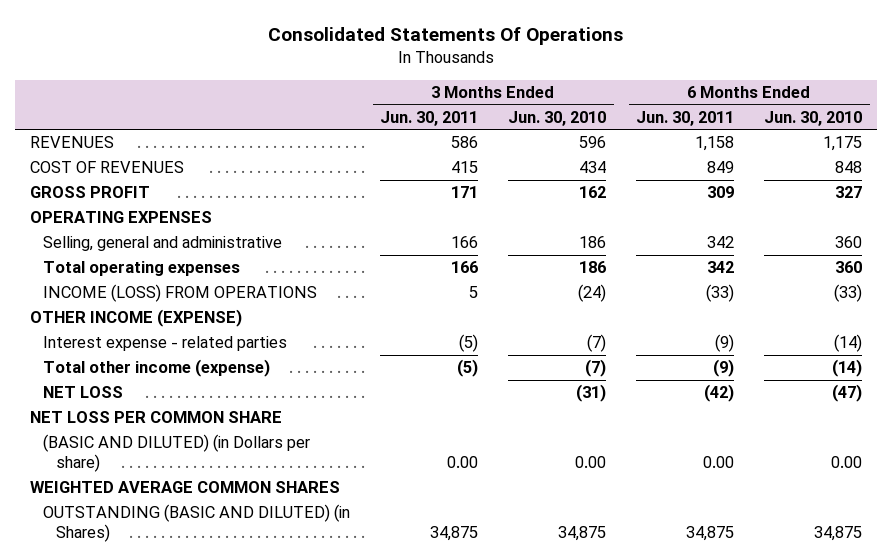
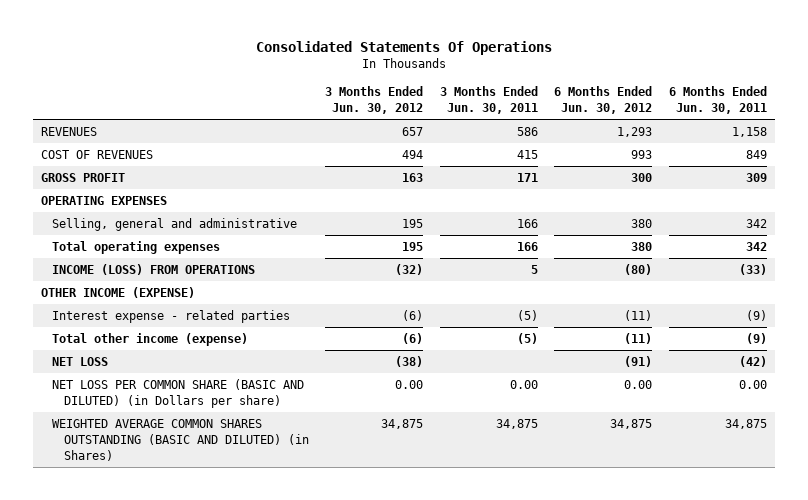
- | 3 Months Ended Jun. 30, 2011 | 3 Months Ended Jun. 30, 2010 | 6 Months Ended Jun. 30, 2011 | 6 Months Ended Jun. 30, 2010
+ | 3 Months Ended Jun. 30, 2012 | 3 Months Ended Jun. 30, 2011 | 6 Months Ended Jun. 30, 2012 | 6 Months Ended Jun. 30, 2011
- NET LOSS PER COMMON SHARE
- (BASIC AND DILUTED) (in Dollars per share) | 0.00 | 0.00 | 0.00 | 0.00
- WEIGHTED AVERAGE COMMON SHARES
- OUTSTANDING (BASIC AND DILUTED) (in Shares) | 34,875 | 34,875 | 34,875 | 34,875
+ NET LOSS PER COMMON SHARE (BASIC AND DILUTED) (in Dollars per share) | 0.00 | 0.00 | 0.00 | 0.00
+ WEIGHTED AVERAGE COMMON SHARES OUTSTANDING (BASIC AND DILUTED) (in Shares) | 34,875 | 34,875 | 34,875 | 34,875

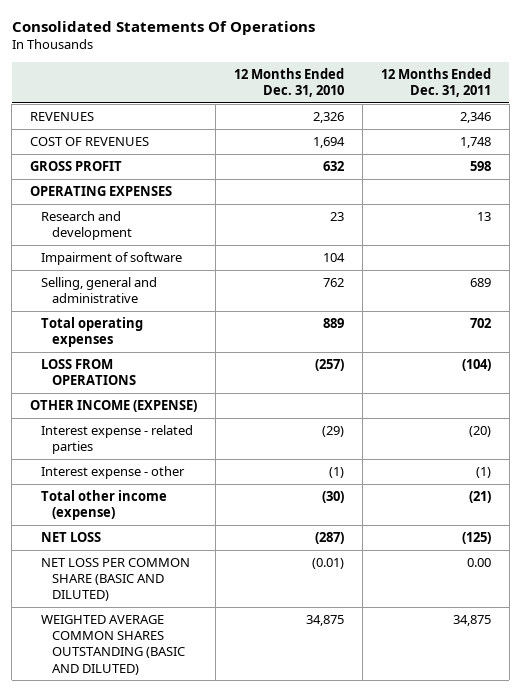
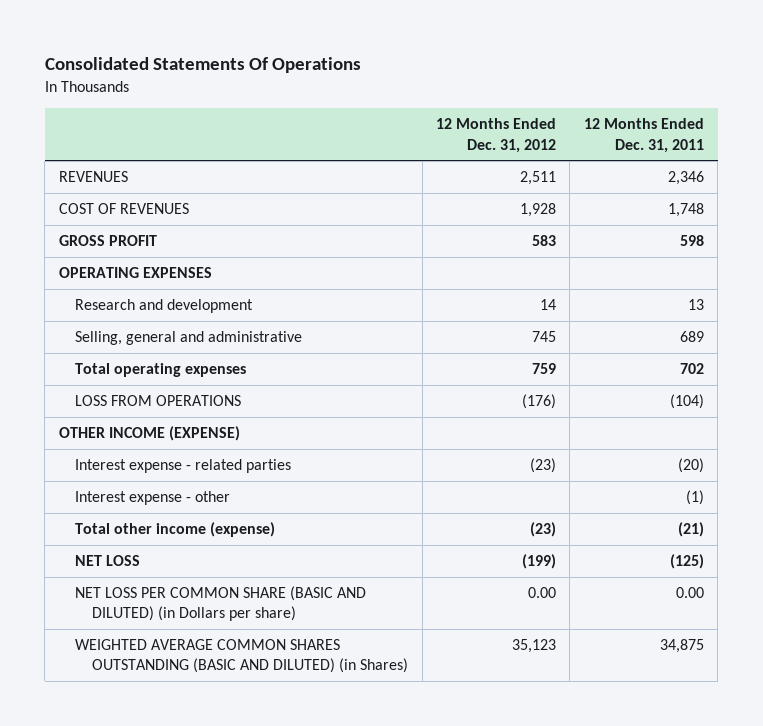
- | 12 Months Ended Dec. 31, 2010 | 12 Months Ended Dec. 31, 2011
+ | 12 Months Ended Dec. 31, 2012 | 12 Months Ended Dec. 31, 2011
- Impairment of software | 104 |
- NET LOSS PER COMMON SHARE (BASIC AND DILUTED) | (0.01) | 0.00
- WEIGHTED AVERAGE COMMON SHARES OUTSTANDING (BASIC AND DILUTED) | 34,875 | 34,875
+ NET LOSS PER COMMON SHARE (BASIC AND DILUTED) (in Dollars per share) | 0.00 | 0.00
+ WEIGHTED AVERAGE COMMON SHARES OUTSTANDING (BASIC AND DILUTED) (in Shares) | 35,123 | 34,875

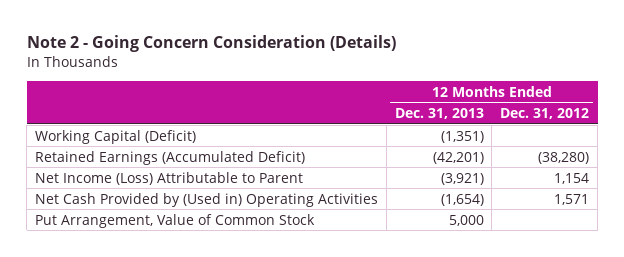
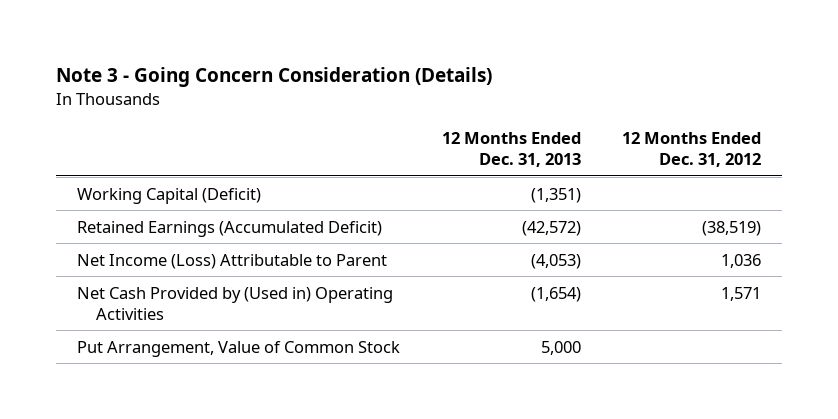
- Note 2 - Going Concern Consideration (Details)
+ Note 3 - Going Concern Consideration (Details)
- Retained Earnings (Accumulated Deficit) | (42,201) | (38,280)
- Net Income (Loss) Attributable to Parent | (3,921) | 1,154
+ Retained Earnings (Accumulated Deficit) | (42,572) | (38,519)
+ Net Income (Loss) Attributable to Parent | (4,053) | 1,036

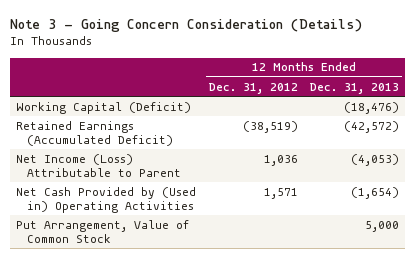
- | 12 Months Ended Dec. 31, 2013 | 12 Months Ended Dec. 31, 2012
+ | 12 Months Ended Dec. 31, 2012 | 12 Months Ended Dec. 31, 2013
- Working Capital (Deficit) | (1,351) |
+ Working Capital (Deficit) | | (18,476)

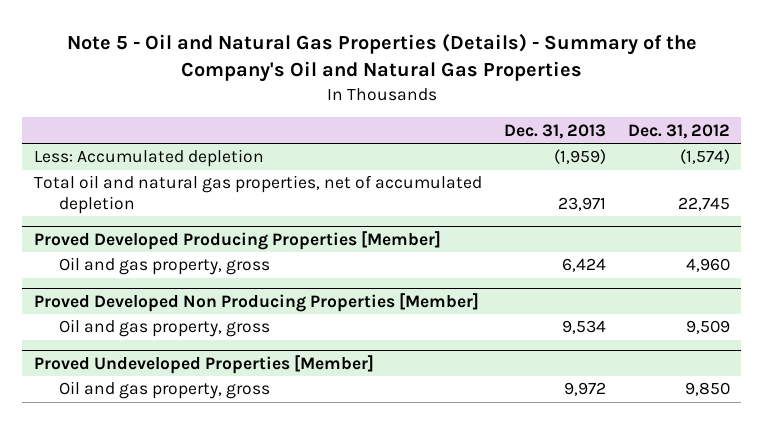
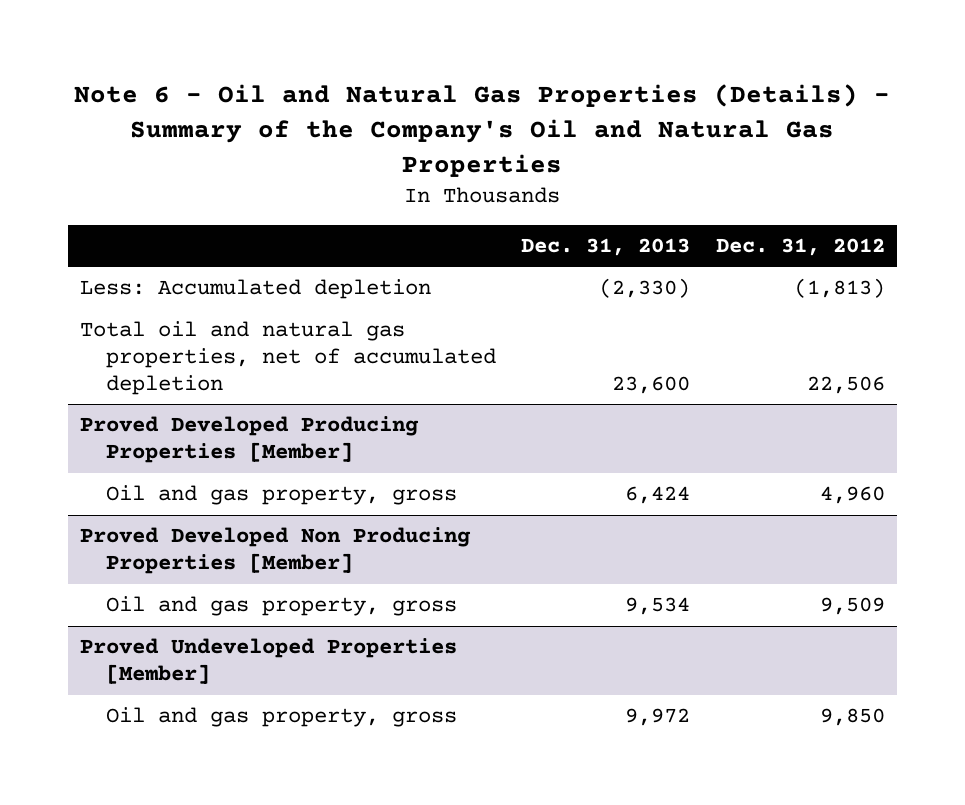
- Note 5 - Oil and Natural Gas Properties (Details) - Summary of the Company's Oil and Natural Gas Properties
+ Note 6 - Oil and Natural Gas Properties (Details) - Summary of the Company's Oil and Natural Gas Properties
- Less: Accumulated depletion | (1,959) | (1,574)
- Total oil and natural gas properties, net of accumulated depletion | 23,971 | 22,745
+ Less: Accumulated depletion | (2,330) | (1,813)
+ Total oil and natural gas properties, net of accumulated depletion | 23,600 | 22,506

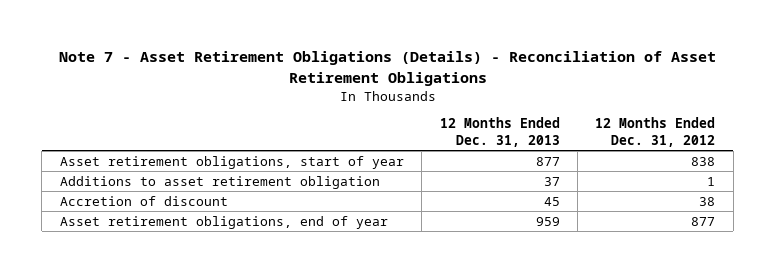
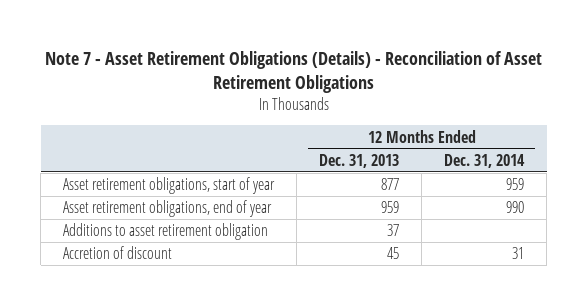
- | 12 Months Ended Dec. 31, 2013 | 12 Months Ended Dec. 31, 2012
+ | 12 Months Ended Dec. 31, 2013 | 12 Months Ended Dec. 31, 2014
moved up: Asset retirement obligations, end of year | 959 | 990

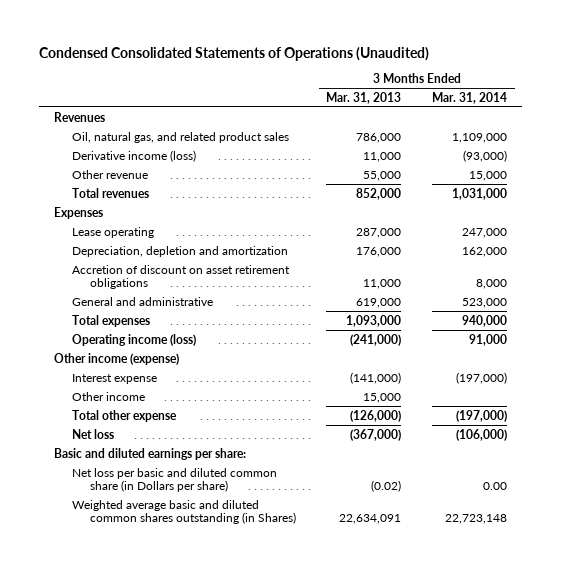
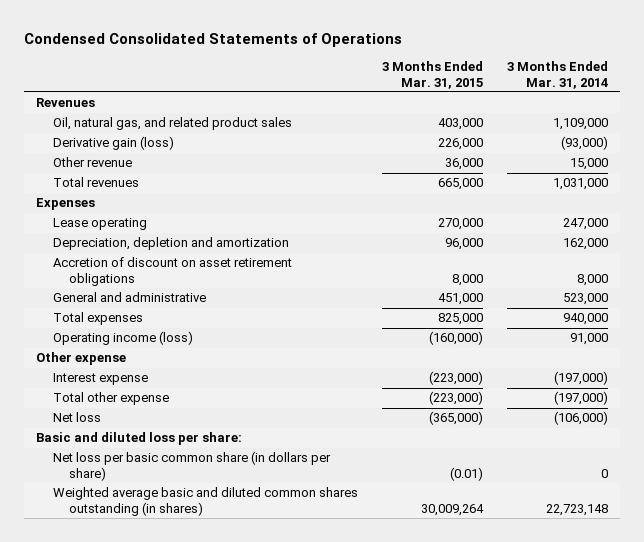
- Condensed Consolidated Statements of Operations (Unaudited)
+ Condensed Consolidated Statements of Operations
- | 3 Months Ended Mar. 31, 2013 | 3 Months Ended Mar. 31, 2014
+ | 3 Months Ended Mar. 31, 2015 | 3 Months Ended Mar. 31, 2014
- Derivative income (loss) | 11,000 | (93,000)
+ Derivative gain (loss) | 226,000 | (93,000)
- Other income (expense)
+ Other expense
- Other income | 15,000 |
- Basic and diluted earnings per share:
- Net loss per basic and diluted common share (in Dollars per share) | (0.02) | 0.00
- Weighted average basic and diluted common shares outstanding (in Shares) | 22,634,091 | 22,723,148
+ Basic and diluted loss per share:
+ Net loss per basic common share (in dollars per share) | (0.01) | 0
+ Weighted average basic and diluted common shares outstanding (in shares) | 30,009,264 | 22,723,148

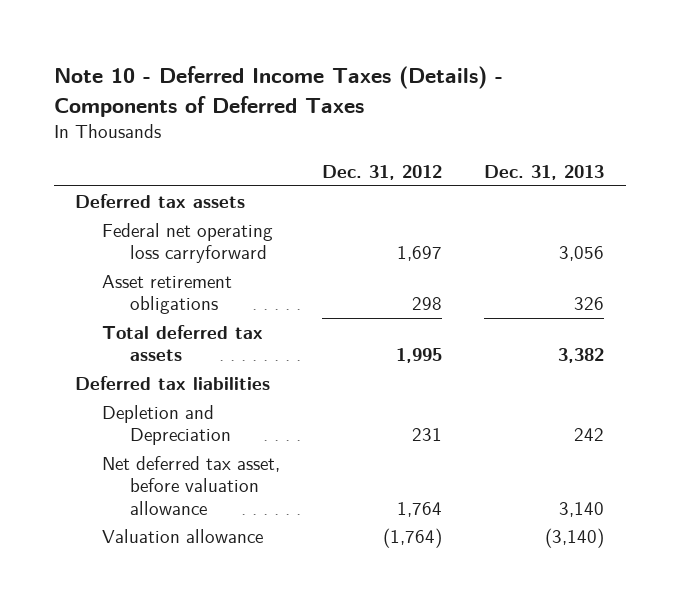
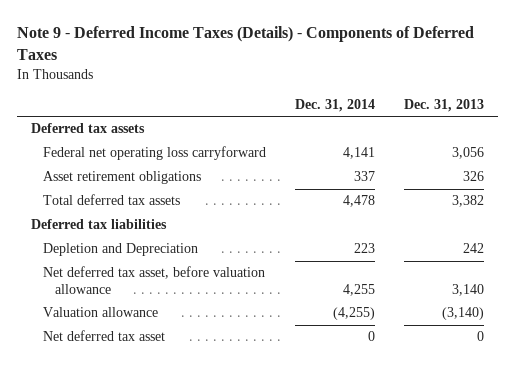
- Note 10 - Deferred Income Taxes (Details) - Components of Deferred Taxes
+ Note 9 - Deferred Income Taxes (Details) - Components of Deferred Taxes
- | Dec. 31, 2012 | Dec. 31, 2013
+ | Dec. 31, 2014 | Dec. 31, 2013
+ Net deferred tax asset | 0 | 0

